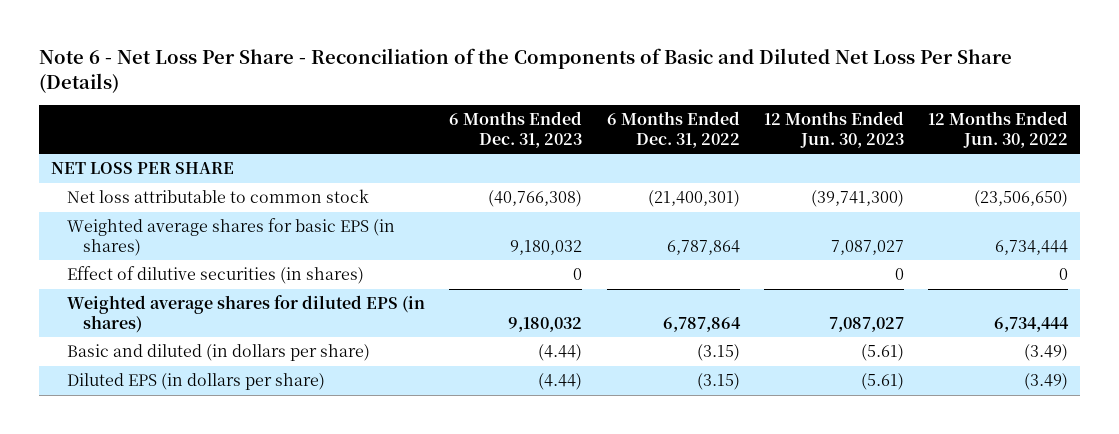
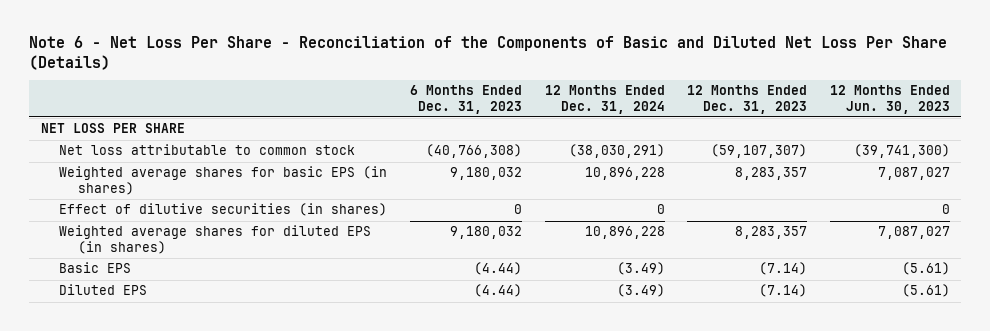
- | 6 Months Ended Dec. 31, 2023 | 6 Months Ended Dec. 31, 2022 | 12 Months Ended Jun. 30, 2023 | 12 Months Ended Jun. 30, 2022
+ | 6 Months Ended Dec. 31, 2023 | 12 Months Ended Dec. 31, 2024 | 12 Months Ended Dec. 31, 2023 | 12 Months Ended Jun. 30, 2023
- Basic and diluted (in dollars per share) | (4.44) | (3.15) | (5.61) | (3.49)
- Diluted EPS (in dollars per share) | (4.44) | (3.15) | (5.61) | (3.49)
+ Basic EPS | (4.44) | (3.49) | (7.14) | (5.61)
+ Diluted EPS | (4.44) | (3.49) | (7.14) | (5.61)

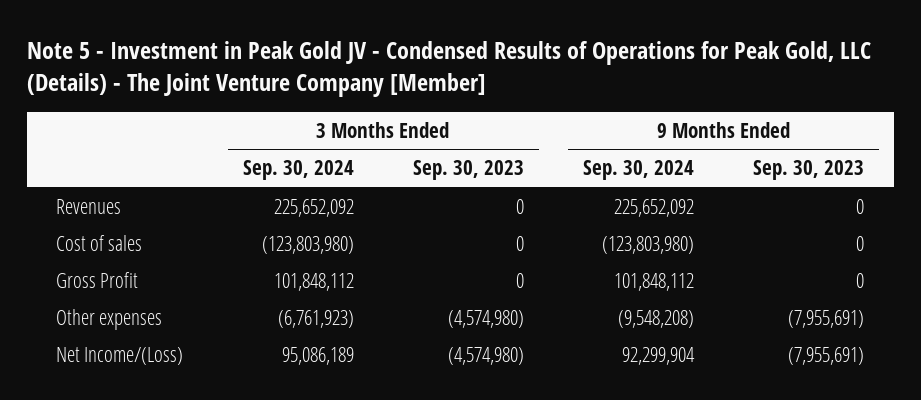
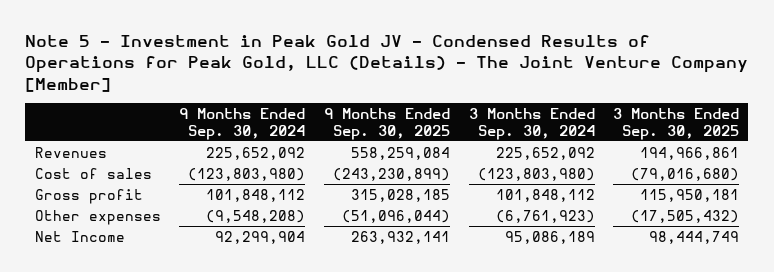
- | 3 Months Ended Sep. 30, 2024 | 3 Months Ended Sep. 30, 2023 | 9 Months Ended Sep. 30, 2024 | 9 Months Ended Sep. 30, 2023
+ | 9 Months Ended Sep. 30, 2024 | 9 Months Ended Sep. 30, 2025 | 3 Months Ended Sep. 30, 2024 | 3 Months Ended Sep. 30, 2025
- Gross Profit | 101,848,112 | 0 | 101,848,112 | 0
+ Gross profit | 101,848,112 | 315,028,185 | 101,848,112 | 115,950,181
- Net Income/(Loss) | 95,086,189 | (4,574,980) | 92,299,904 | (7,955,691)
+ Net Income | 92,299,904 | 263,932,141 | 95,086,189 | 98,444,749

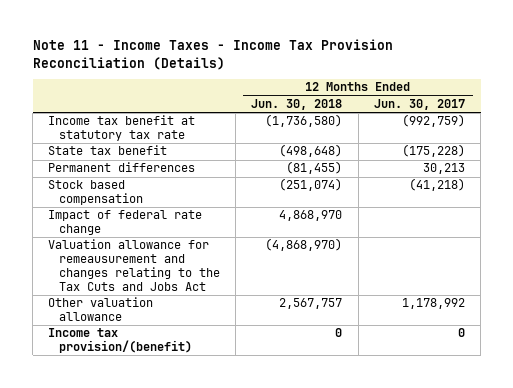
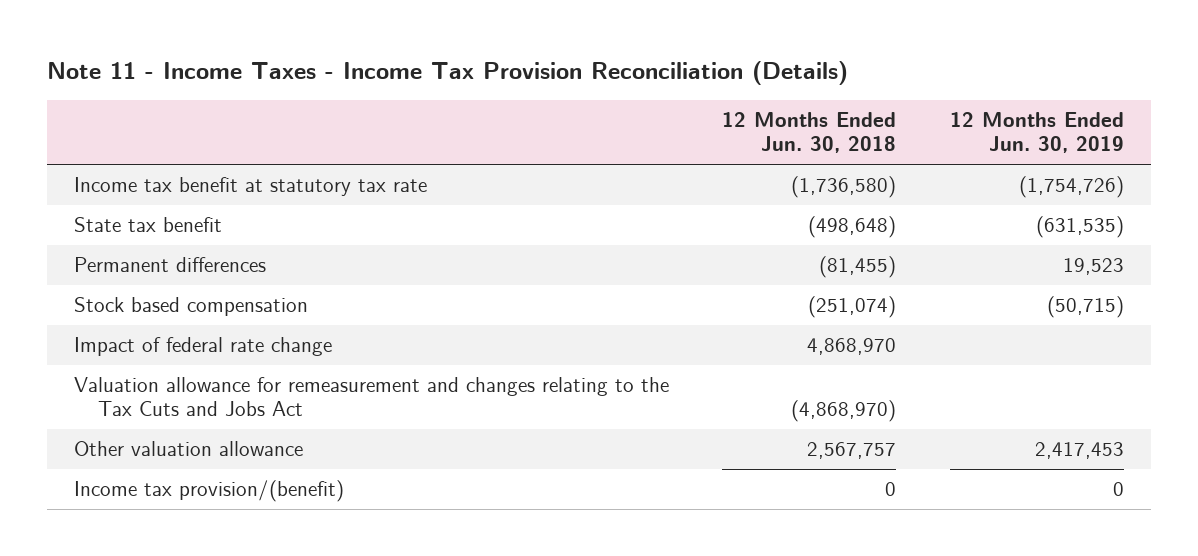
- | 12 Months Ended Jun. 30, 2018 | 12 Months Ended Jun. 30, 2017
+ | 12 Months Ended Jun. 30, 2018 | 12 Months Ended Jun. 30, 2019
- Valuation allowance for remeausurement and changes relating to the Tax Cuts and Jobs Act | (4,868,970) |
+ Valuation allowance for remeasurement and changes relating to the Tax Cuts and Jobs Act | (4,868,970) |

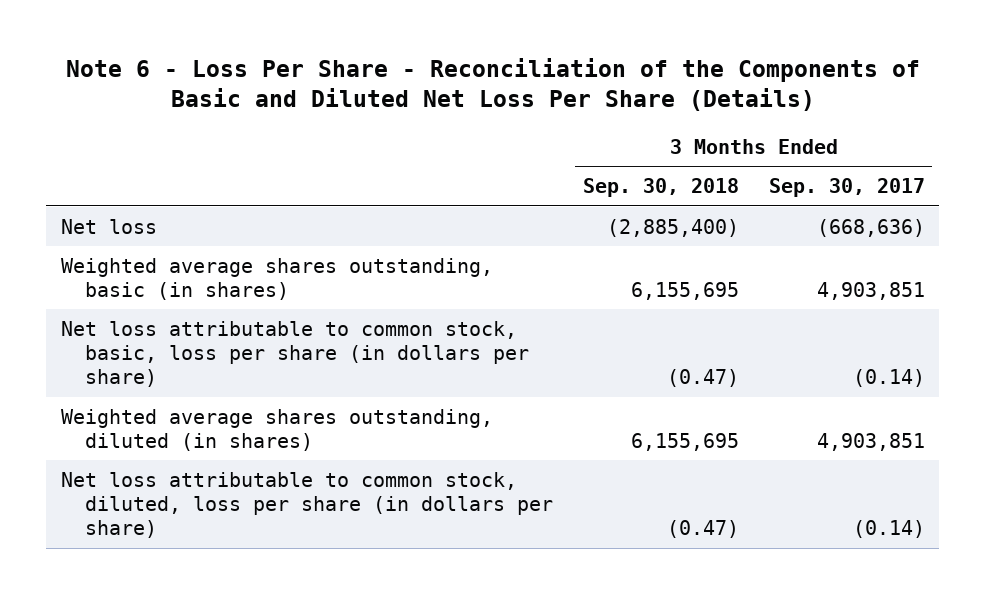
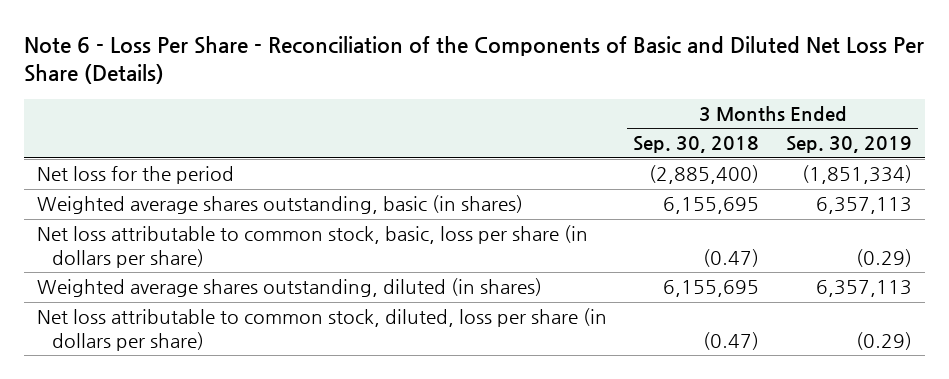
- | 3 Months Ended Sep. 30, 2018 | 3 Months Ended Sep. 30, 2017
+ | 3 Months Ended Sep. 30, 2018 | 3 Months Ended Sep. 30, 2019
- Net loss | (2,885,400) | (668,636)
+ Net loss for the period | (2,885,400) | (1,851,334)

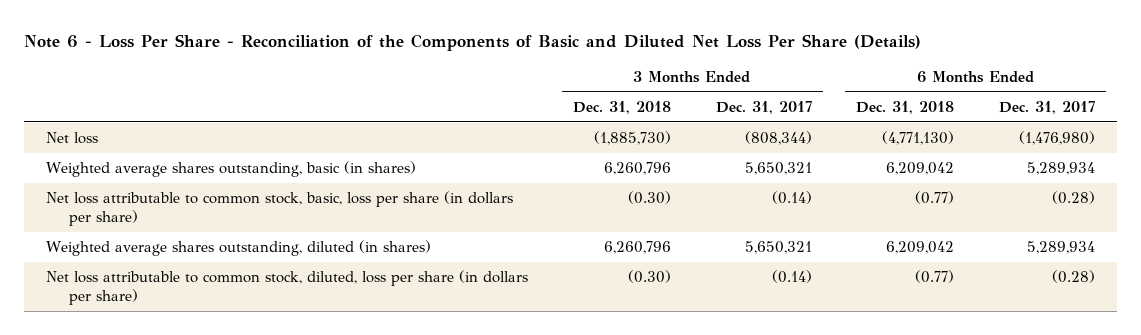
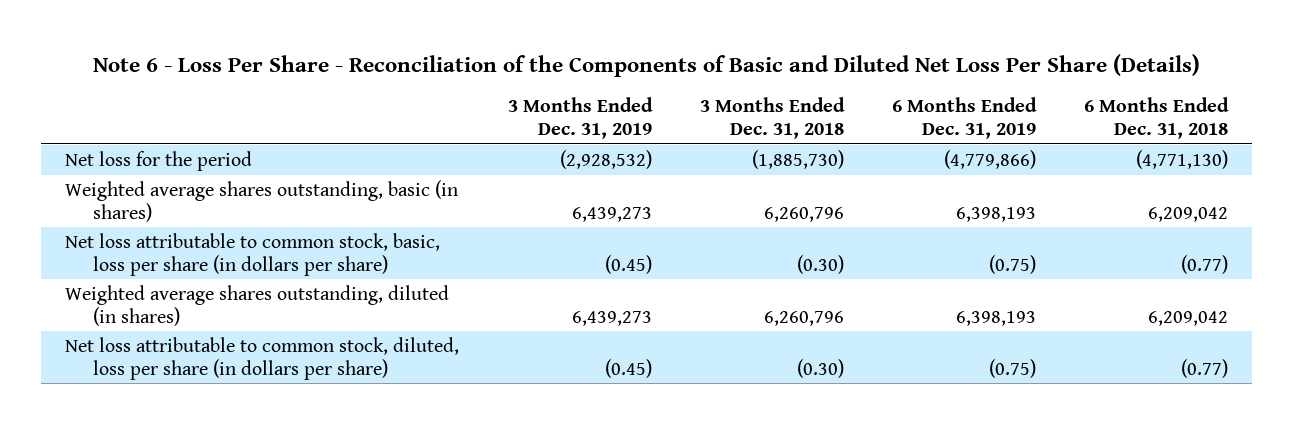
- | 3 Months Ended Dec. 31, 2018 | 3 Months Ended Dec. 31, 2017 | 6 Months Ended Dec. 31, 2018 | 6 Months Ended Dec. 31, 2017
+ | 3 Months Ended Dec. 31, 2019 | 3 Months Ended Dec. 31, 2018 | 6 Months Ended Dec. 31, 2019 | 6 Months Ended Dec. 31, 2018
- Net loss | (1,885,730) | (808,344) | (4,771,130) | (1,476,980)
+ Net loss for the period | (2,928,532) | (1,885,730) | (4,779,866) | (4,771,130)

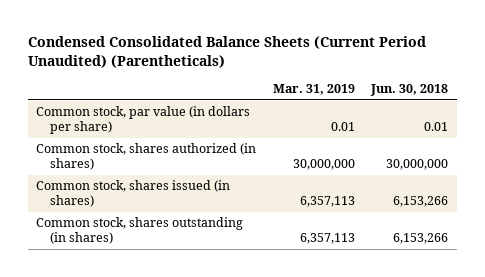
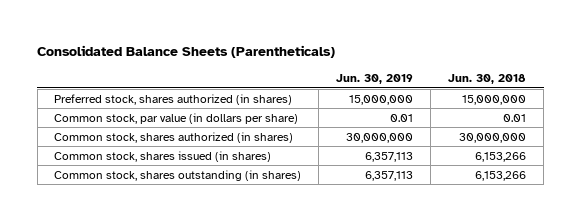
- Condensed Consolidated Balance Sheets (Current Period Unaudited) (Parentheticals)
+ Consolidated Balance Sheets (Parentheticals)
- | Mar. 31, 2019 | Jun. 30, 2018
+ | Jun. 30, 2019 | Jun. 30, 2018
+ Preferred stock, shares authorized (in shares) | 15,000,000 | 15,000,000

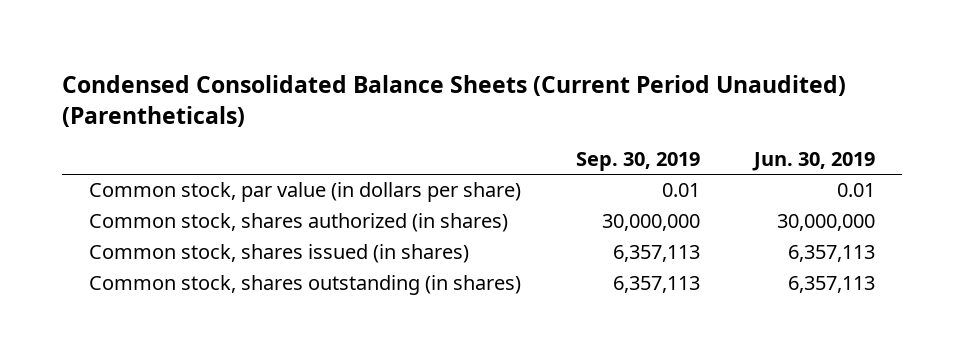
- Consolidated Balance Sheets (Parentheticals)
+ Condensed Consolidated Balance Sheets (Current Period Unaudited) (Parentheticals)
- | Jun. 30, 2019 | Jun. 30, 2018
+ | Sep. 30, 2019 | Jun. 30, 2019
- Preferred stock, shares authorized (in shares) | 15,000,000 | 15,000,000

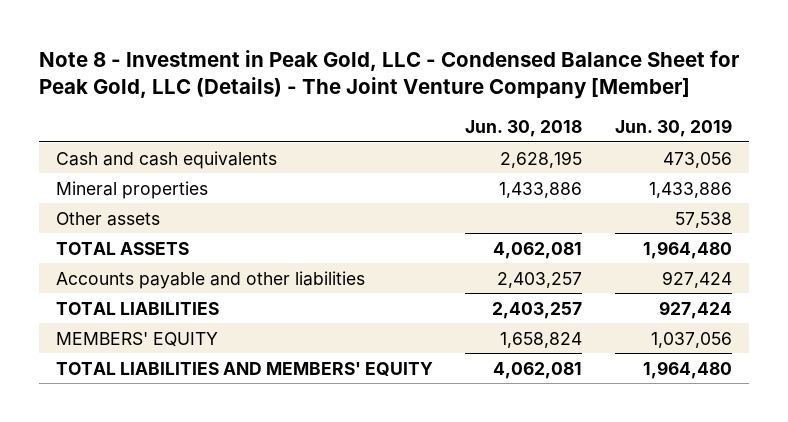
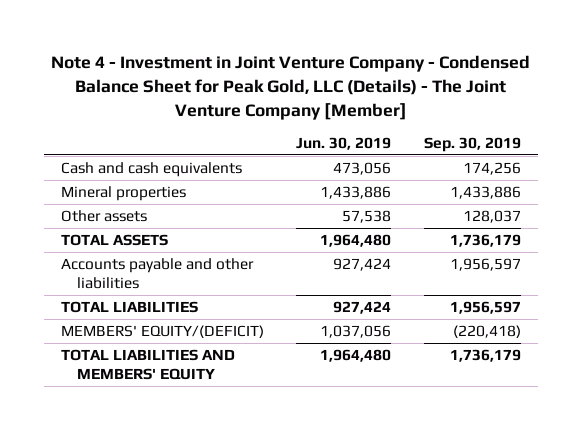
- Note 8 - Investment in Peak Gold, LLC - Condensed Balance Sheet for Peak Gold, LLC (Details) - The Joint Venture Company [Member]
+ Note 4 - Investment in Joint Venture Company - Condensed Balance Sheet for Peak Gold, LLC (Details) - The Joint Venture Company [Member]
- | Jun. 30, 2018 | Jun. 30, 2019
+ | Jun. 30, 2019 | Sep. 30, 2019
- MEMBERS' EQUITY | 1,658,824 | 1,037,056
+ MEMBERS' EQUITY/(DEFICIT) | 1,037,056 | (220,418)

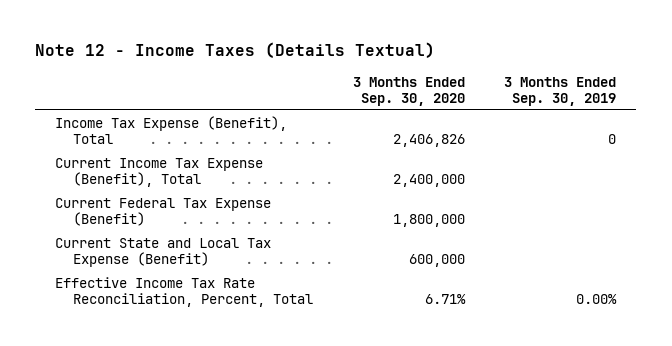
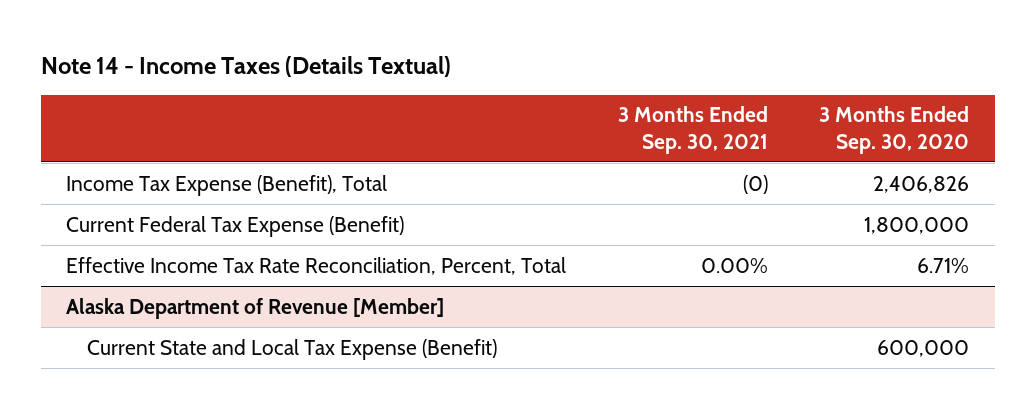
- Note 12 - Income Taxes (Details Textual)
+ Note 14 - Income Taxes (Details Textual)
- | 3 Months Ended Sep. 30, 2020 | 3 Months Ended Sep. 30, 2019
+ | 3 Months Ended Sep. 30, 2021 | 3 Months Ended Sep. 30, 2020
- Current Income Tax Expense (Benefit), Total | 2,400,000 |
- Current State and Local Tax Expense (Benefit) | 600,000 |
+ Alaska Department of Revenue [Member]
+ Current State and Local Tax Expense (Benefit) | | 600,000

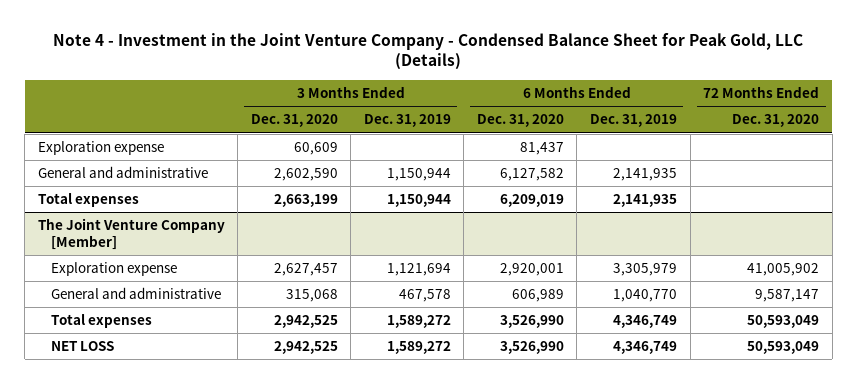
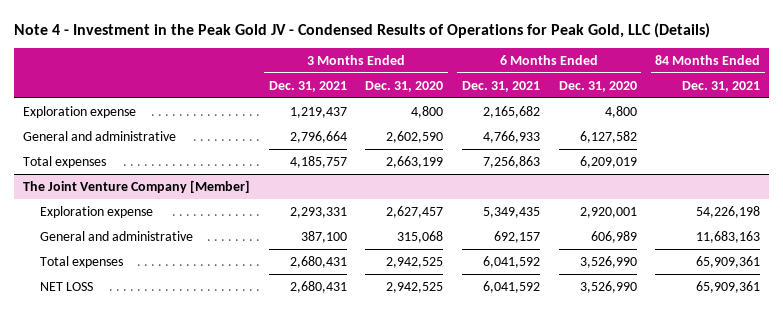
- Note 4 - Investment in the Joint Venture Company - Condensed Balance Sheet for Peak Gold, LLC (Details)
+ Note 4 - Investment in the Peak Gold JV - Condensed Results of Operations for Peak Gold, LLC (Details)
- | 3 Months Ended Dec. 31, 2020 | 3 Months Ended Dec. 31, 2019 | 6 Months Ended Dec. 31, 2020 | 6 Months Ended Dec. 31, 2019 | 72 Months Ended Dec. 31, 2020
+ | 3 Months Ended Dec. 31, 2021 | 3 Months Ended Dec. 31, 2020 | 6 Months Ended Dec. 31, 2021 | 6 Months Ended Dec. 31, 2020 | 84 Months Ended Dec. 31, 2021
- Exploration expense | 60,609 | | 81,437 | |
+ Exploration expense | 1,219,437 | 4,800 | 2,165,682 | 4,800 |

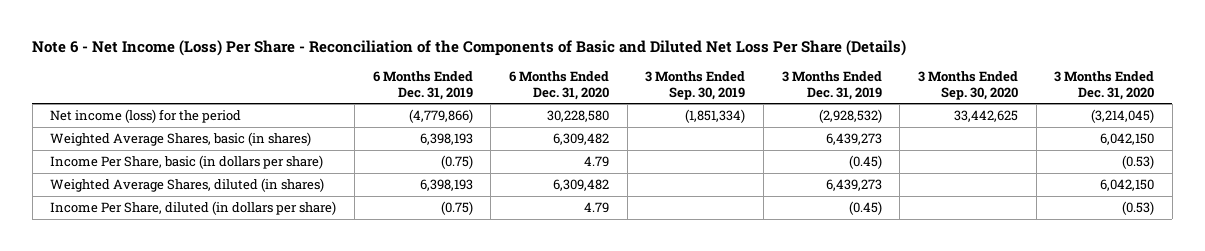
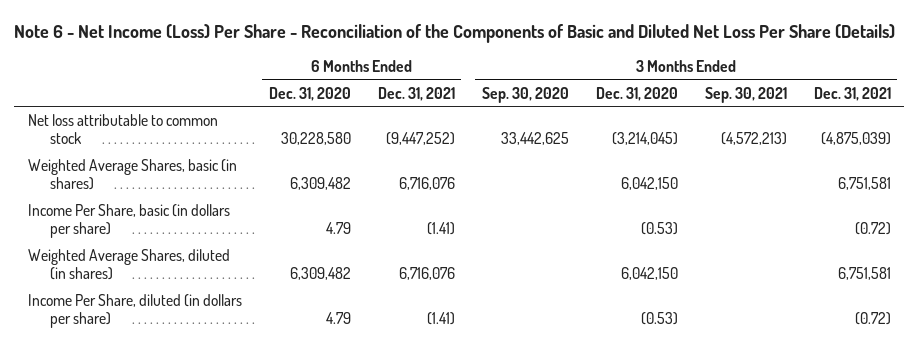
- | 6 Months Ended Dec. 31, 2019 | 6 Months Ended Dec. 31, 2020 | 3 Months Ended Sep. 30, 2019 | 3 Months Ended Dec. 31, 2019 | 3 Months Ended Sep. 30, 2020 | 3 Months Ended Dec. 31, 2020
+ | 6 Months Ended Dec. 31, 2020 | 6 Months Ended Dec. 31, 2021 | 3 Months Ended Sep. 30, 2020 | 3 Months Ended Dec. 31, 2020 | 3 Months Ended Sep. 30, 2021 | 3 Months Ended Dec. 31, 2021
- Net income (loss) for the period | (4,779,866) | 30,228,580 | (1,851,334) | (2,928,532) | 33,442,625 | (3,214,045)
+ Net loss attributable to common stock | 30,228,580 | (9,447,252) | 33,442,625 | (3,214,045) | (4,572,213) | (4,875,039)

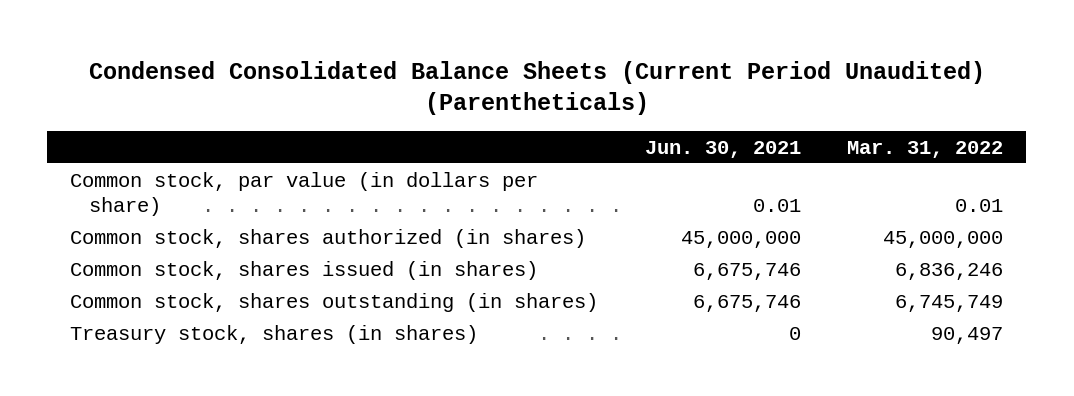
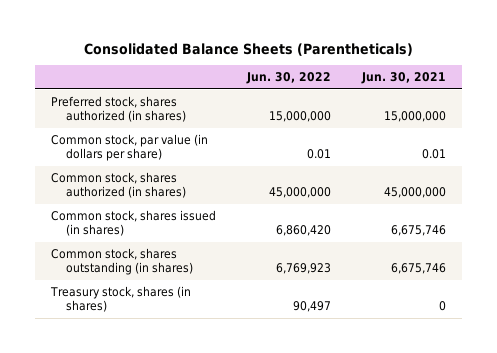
- Condensed Consolidated Balance Sheets (Current Period Unaudited) (Parentheticals)
+ Consolidated Balance Sheets (Parentheticals)
- | Jun. 30, 2021 | Mar. 31, 2022
+ | Jun. 30, 2022 | Jun. 30, 2021
+ Preferred stock, shares authorized (in shares) | 15,000,000 | 15,000,000

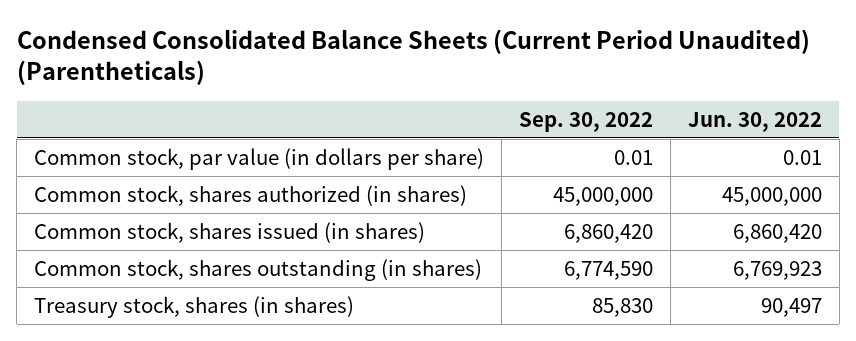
- Consolidated Balance Sheets (Parentheticals)
+ Condensed Consolidated Balance Sheets (Current Period Unaudited) (Parentheticals)
- | Jun. 30, 2022 | Jun. 30, 2021
+ | Sep. 30, 2022 | Jun. 30, 2022
- Preferred stock, shares authorized (in shares) | 15,000,000 | 15,000,000

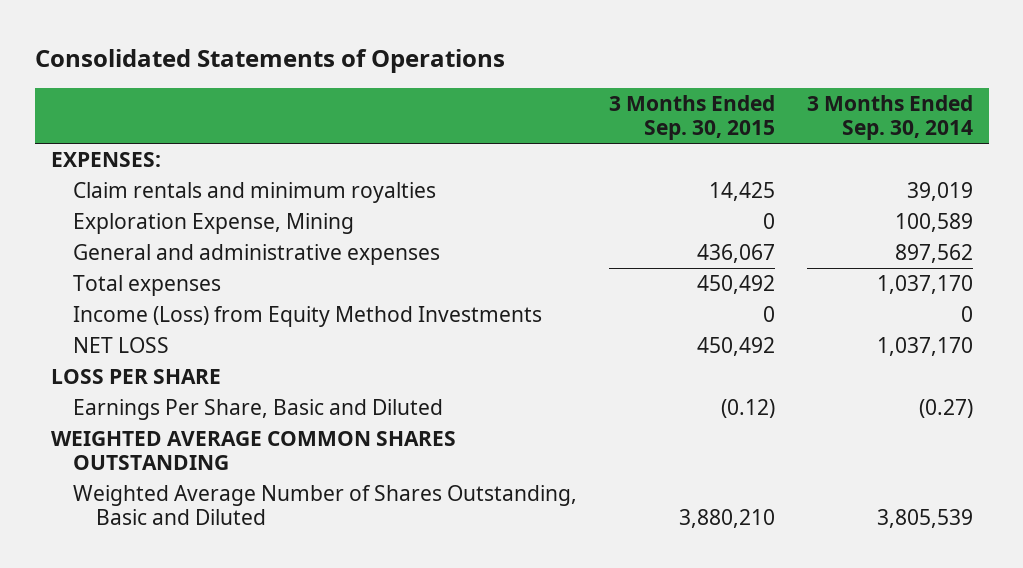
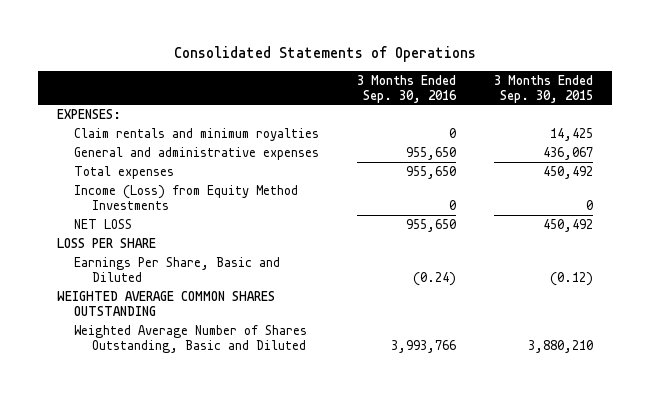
- | 3 Months Ended Sep. 30, 2015 | 3 Months Ended Sep. 30, 2014
+ | 3 Months Ended Sep. 30, 2016 | 3 Months Ended Sep. 30, 2015
- Exploration Expense, Mining | 0 | 100,589

